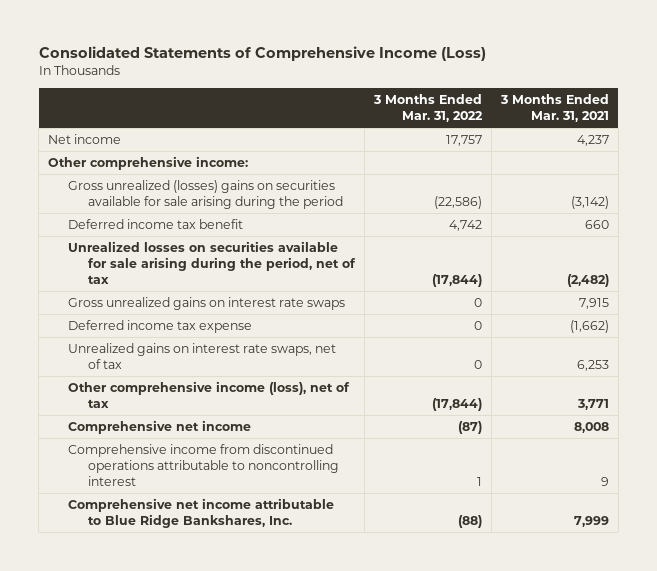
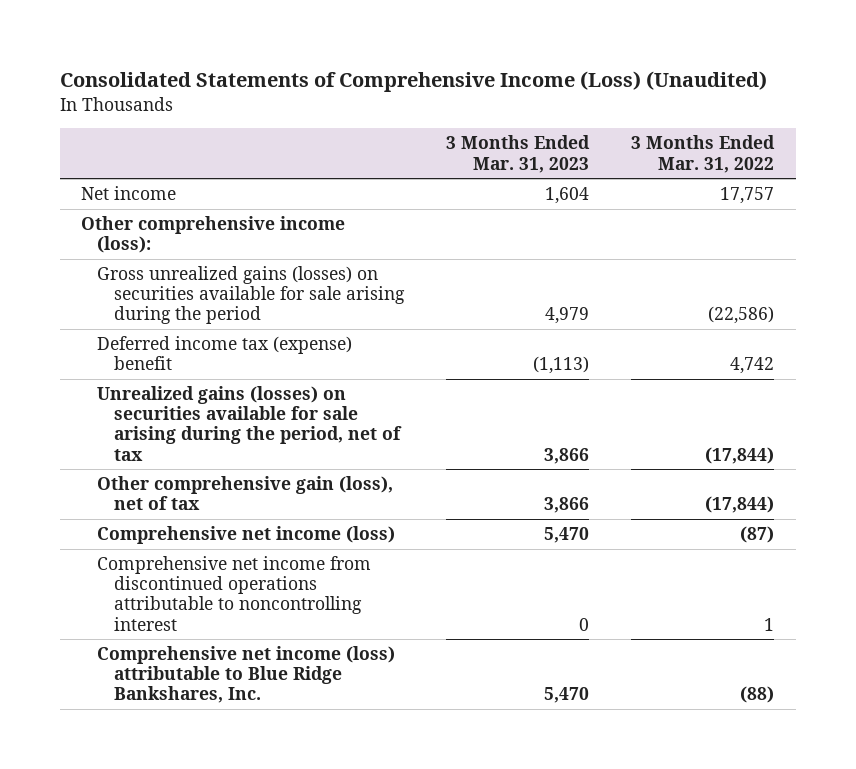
- Consolidated Statements of Comprehensive Income (Loss)
+ Consolidated Statements of Comprehensive Income (Loss) (Unaudited)
- | 3 Months Ended Mar. 31, 2022 | 3 Months Ended Mar. 31, 2021
+ | 3 Months Ended Mar. 31, 2023 | 3 Months Ended Mar. 31, 2022
- Other comprehensive income:
- Gross unrealized (losses) gains on securities available for sale arising during the period | (22,586) | (3,142)
- Deferred income tax benefit | 4,742 | 660
- Unrealized losses on securities available for sale arising during the period, net of tax | (17,844) | (2,482)
- Gross unrealized gains on interest rate swaps | 0 | 7,915
- Deferred income tax expense | 0 | (1,662)
- Unrealized gains on interest rate swaps, net of tax | 0 | 6,253
- Other comprehensive income (loss), net of tax | (17,844) | 3,771
- Comprehensive net income | (87) | 8,008
- Comprehensive income from discontinued operations attributable to noncontrolling interest | 1 | 9
- Comprehensive net income attributable to Blue Ridge Bankshares, Inc. | (88) | 7,999
+ Other comprehensive income (loss):
+ Gross unrealized gains (losses) on securities available for sale arising during the period | 4,979 | (22,586)
+ Deferred income tax (expense) benefit | (1,113) | 4,742
+ Unrealized gains (losses) on securities available for sale arising during the period, net of tax | 3,866 | (17,844)
+ Other comprehensive gain (loss), net of tax | 3,866 | (17,844)
+ Comprehensive net income (loss) | 5,470 | (87)
+ Comprehensive net income from discontinued operations attributable to noncontrolling interest | 0 | 1
+ Comprehensive net income (loss) attributable to Blue Ridge Bankshares, Inc. | 5,470 | (88)

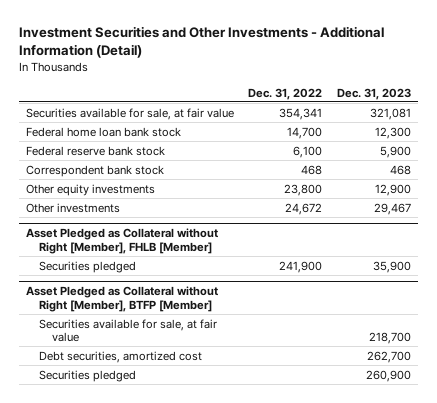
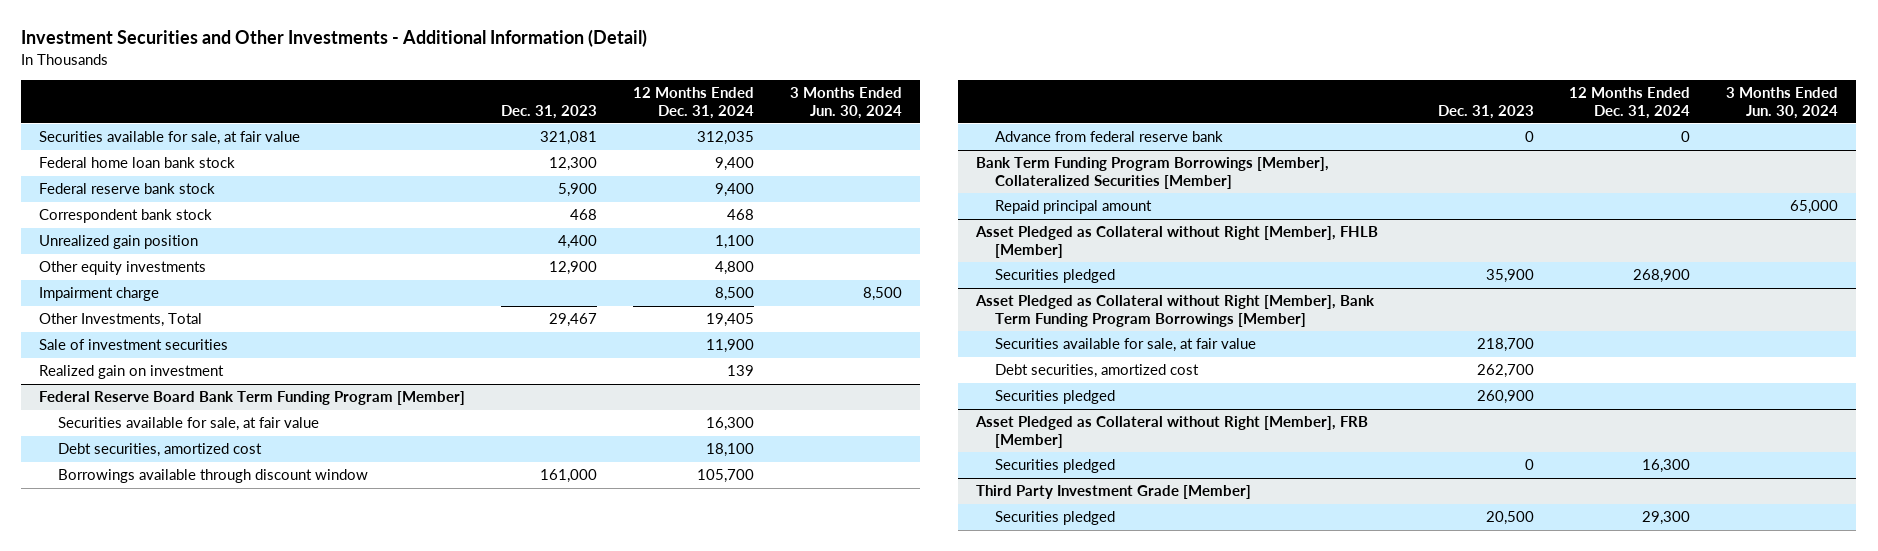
- | Dec. 31, 2022 | Dec. 31, 2023
+ | Dec. 31, 2023 | 12 Months Ended Dec. 31, 2024 | 3 Months Ended Jun. 30, 2024
+ Unrealized gain position | 4,400 | 1,100 |
- Other investments | 24,672 | 29,467
+ Impairment charge | | 8,500 | 8,500
+ Other Investments, Total | 29,467 | 19,405 |
+ Sale of investment securities | | 11,900 |
+ Realized gain on investment | | 139 |
+ Federal Reserve Board Bank Term Funding Program [Member]
+ Securities available for sale, at fair value | | 16,300 |
+ Debt securities, amortized cost | | 18,100 |
+ Borrowings available through discount window | 161,000 | 105,700 |
+ Advance from federal reserve bank | 0 | 0 |
+ Bank Term Funding Program Borrowings [Member], Collateralized Securities [Member]
+ Repaid principal amount | | | 65,000
- Asset Pledged as Collateral without Right [Member], BTFP [Member]
+ Asset Pledged as Collateral without Right [Member], Bank Term Funding Program Borrowings [Member]
+ Asset Pledged as Collateral without Right [Member], FRB [Member]
+ Securities pledged | 0 | 16,300 |
+ Third Party Investment Grade [Member]
+ Securities pledged | 20,500 | 29,300 |

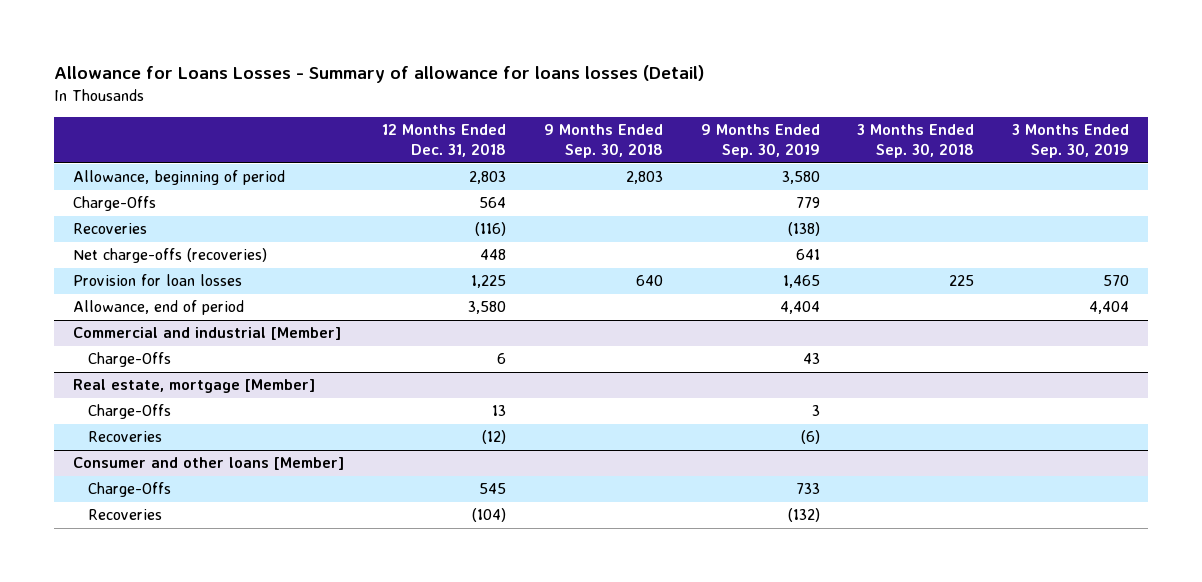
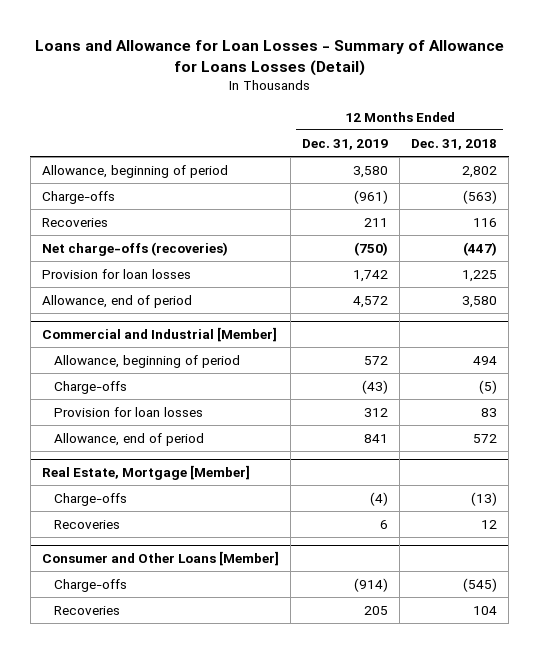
- Allowance for Loans Losses - Summary of allowance for loans losses (Detail)
+ Loans and Allowance for Loan Losses - Summary of Allowance for Loans Losses (Detail)
- | 12 Months Ended Dec. 31, 2018 | 9 Months Ended Sep. 30, 2018 | 9 Months Ended Sep. 30, 2019 | 3 Months Ended Sep. 30, 2018 | 3 Months Ended Sep. 30, 2019
+ | 12 Months Ended Dec. 31, 2019 | 12 Months Ended Dec. 31, 2018
- Allowance, beginning of period | 2,803 | 2,803 | 3,580 | |
- Charge-Offs | 564 | | 779 | |
- Recoveries | (116) | | (138) | |
- Net charge-offs (recoveries) | 448 | | 641 | |
+ Allowance, beginning of period | 3,580 | 2,802
+ Charge-offs | (961) | (563)
+ Recoveries | 211 | 116
+ Net charge-offs (recoveries) | (750) | (447)
- Commercial and industrial [Member]
- Charge-Offs | 6 | | 43 | |
- Real estate, mortgage [Member]
- Charge-Offs | 13 | | 3 | |
- Recoveries | (12) | | (6) | |
- Consumer and other loans [Member]
- Charge-Offs | 545 | | 733 | |
- Recoveries | (104) | | (132) | |
+ Commercial and Industrial [Member]
+ Allowance, beginning of period | 572 | 494
+ Charge-offs | (43) | (5)
+ Provision for loan losses | 312 | 83
+ Allowance, end of period | 841 | 572
+ Real Estate, Mortgage [Member]
+ Charge-offs | (4) | (13)
+ Recoveries | 6 | 12
+ Consumer and Other Loans [Member]
+ Charge-offs | (914) | (545)
+ Recoveries | 205 | 104

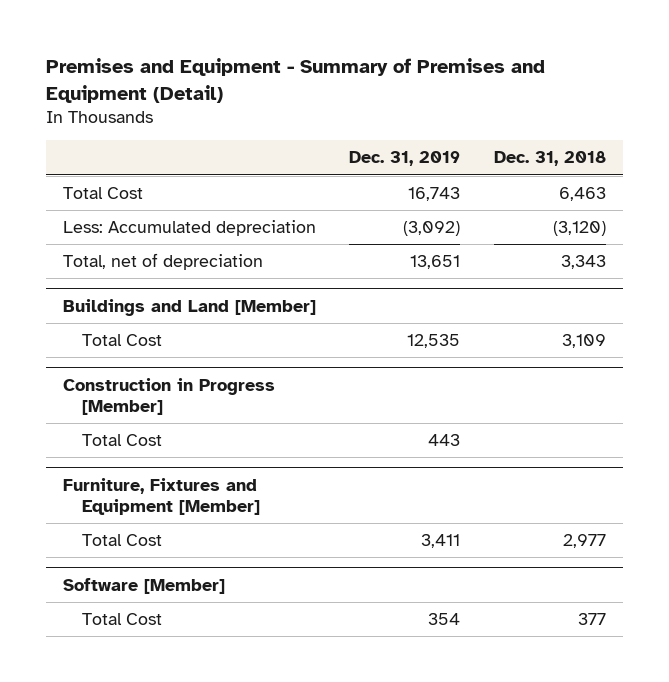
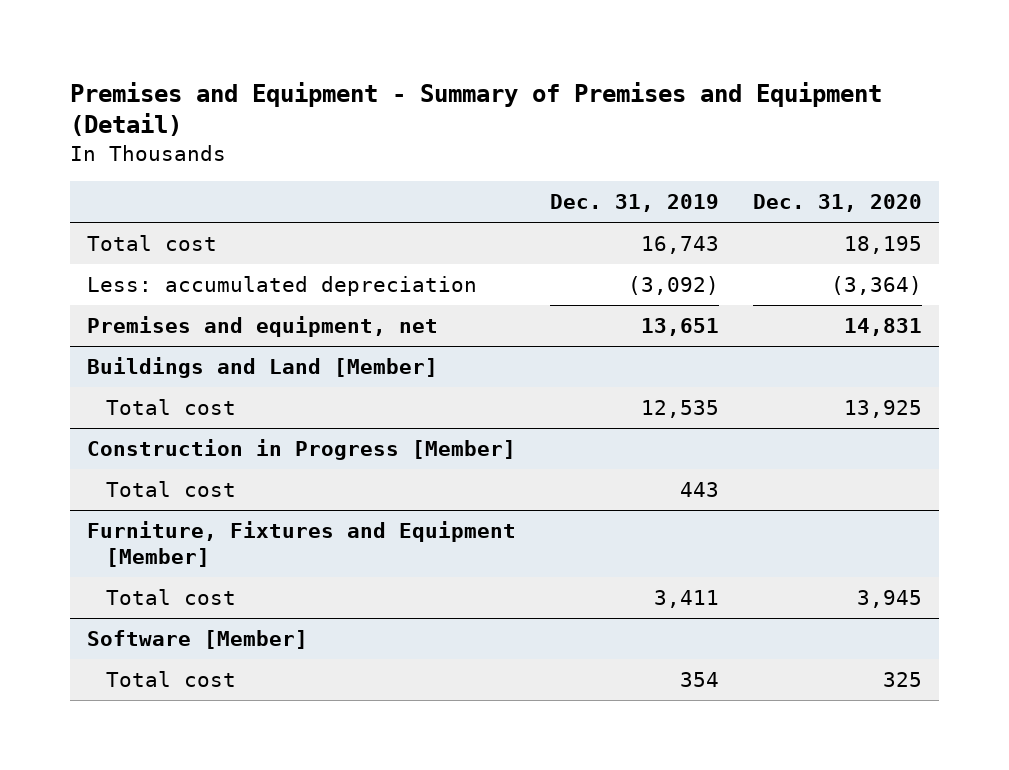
- | Dec. 31, 2019 | Dec. 31, 2018
+ | Dec. 31, 2019 | Dec. 31, 2020
- Total Cost | 16,743 | 6,463
- Less: Accumulated depreciation | (3,092) | (3,120)
- Total, net of depreciation | 13,651 | 3,343
+ Total cost | 16,743 | 18,195
+ Less: accumulated depreciation | (3,092) | (3,364)
+ Premises and equipment, net | 13,651 | 14,831
@ Buildings and Land [Member]
- Total Cost | 12,535 | 3,109
+ Total cost | 12,535 | 13,925
@ Construction in Progress [Member]
- Total Cost | 443 |
+ Total cost | 443 |
@ Furniture, Fixtures and Equipment [Member]
- Total Cost | 3,411 | 2,977
+ Total cost | 3,411 | 3,945
@ Software [Member]
- Total Cost | 354 | 377
+ Total cost | 354 | 325

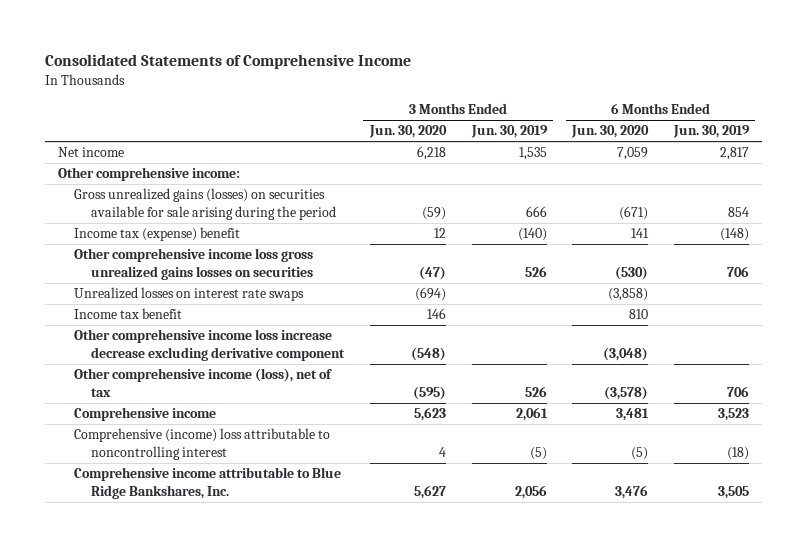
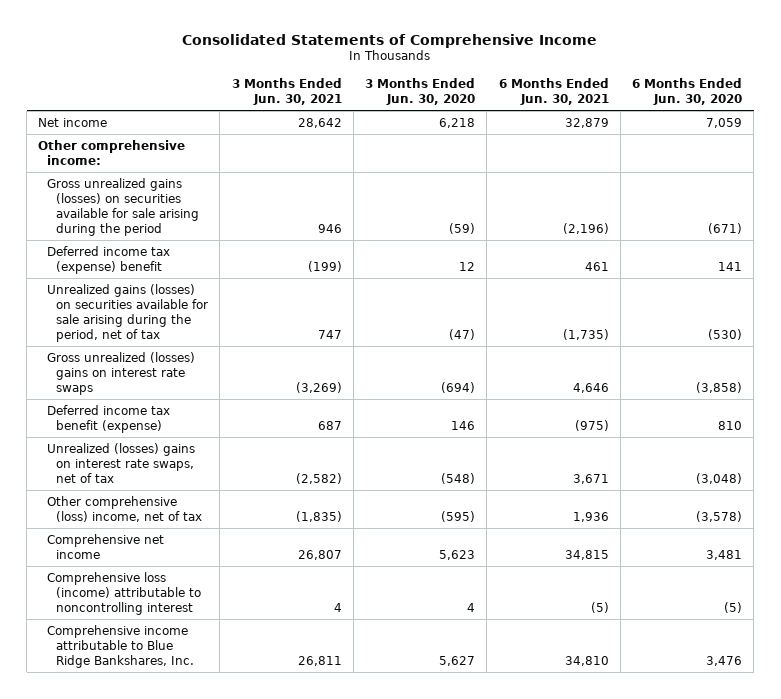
- | 3 Months Ended Jun. 30, 2020 | 3 Months Ended Jun. 30, 2019 | 6 Months Ended Jun. 30, 2020 | 6 Months Ended Jun. 30, 2019
+ | 3 Months Ended Jun. 30, 2021 | 3 Months Ended Jun. 30, 2020 | 6 Months Ended Jun. 30, 2021 | 6 Months Ended Jun. 30, 2020
- Income tax (expense) benefit | 12 | (140) | 141 | (148)
- Other comprehensive income loss gross unrealized gains losses on securities | (47) | 526 | (530) | 706
- Unrealized losses on interest rate swaps | (694) | | (3,858) |
- Income tax benefit | 146 | | 810 |
- Other comprehensive income loss increase decrease excluding derivative component | (548) | | (3,048) |
- Other comprehensive income (loss), net of tax | (595) | 526 | (3,578) | 706
- Comprehensive income | 5,623 | 2,061 | 3,481 | 3,523
- Comprehensive (income) loss attributable to noncontrolling interest | 4 | (5) | (5) | (18)
+ Deferred income tax (expense) benefit | (199) | 12 | 461 | 141
+ Unrealized gains (losses) on securities available for sale arising during the period, net of tax | 747 | (47) | (1,735) | (530)
+ Gross unrealized (losses) gains on interest rate swaps | (3,269) | (694) | 4,646 | (3,858)
+ Deferred income tax benefit (expense) | 687 | 146 | (975) | 810
+ Unrealized (losses) gains on interest rate swaps, net of tax | (2,582) | (548) | 3,671 | (3,048)
+ Other comprehensive (loss) income, net of tax | (1,835) | (595) | 1,936 | (3,578)
+ Comprehensive net income | 26,807 | 5,623 | 34,815 | 3,481
+ Comprehensive loss (income) attributable to noncontrolling interest | 4 | 4 | (5) | (5)

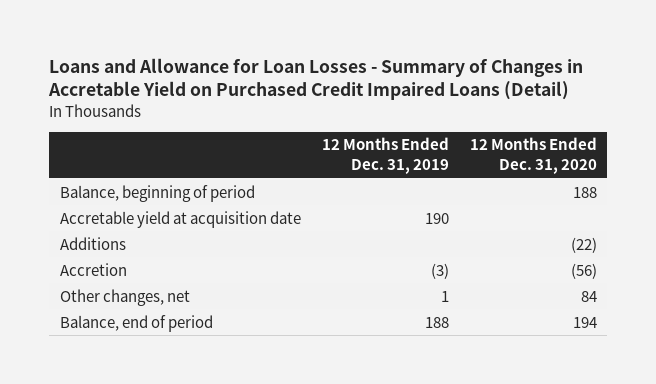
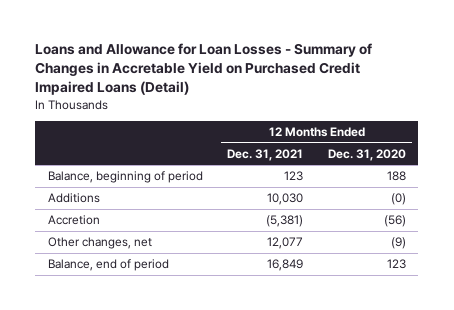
- | 12 Months Ended Dec. 31, 2019 | 12 Months Ended Dec. 31, 2020
+ | 12 Months Ended Dec. 31, 2021 | 12 Months Ended Dec. 31, 2020
- Accretable yield at acquisition date | 190 |
- Additions | | (22)
+ Additions | 10,030 | (0)
- Other changes, net | 1 | 84
- Balance, end of period | 188 | 194
+ Other changes, net | 12,077 | (9)
+ Balance, end of period | 16,849 | 123

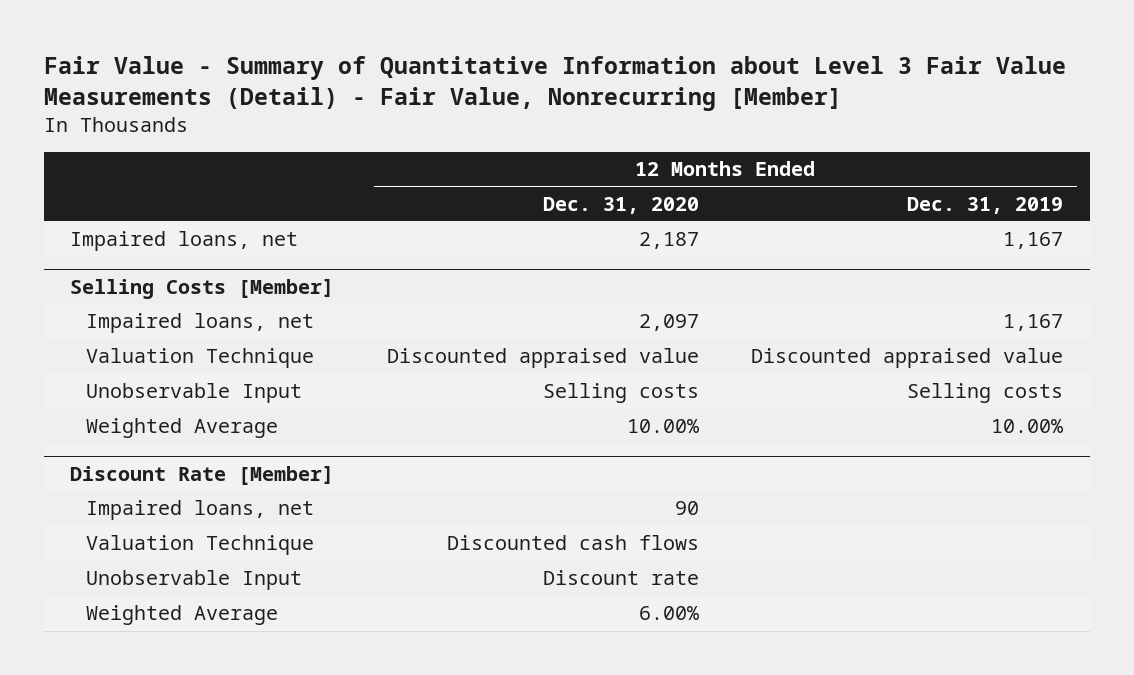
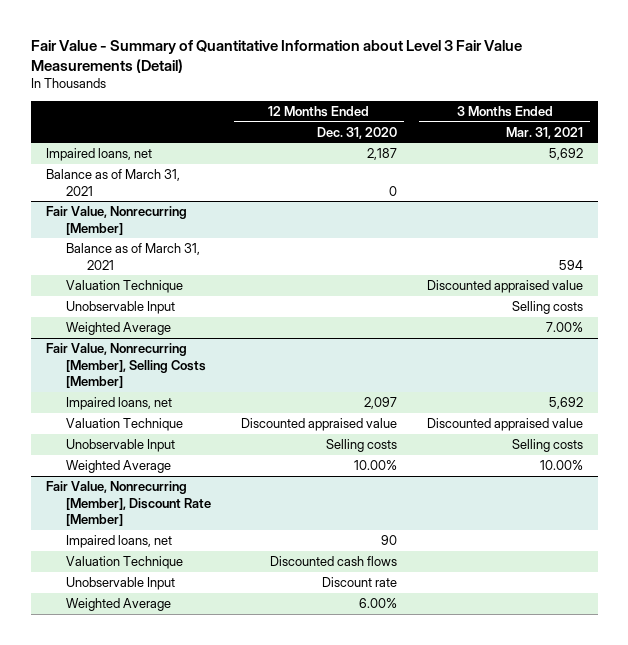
- Fair Value - Summary of Quantitative Information about Level 3 Fair Value Measurements (Detail) - Fair Value, Nonrecurring [Member]
+ Fair Value - Summary of Quantitative Information about Level 3 Fair Value Measurements (Detail)
- | 12 Months Ended Dec. 31, 2020 | 12 Months Ended Dec. 31, 2019
+ | 12 Months Ended Dec. 31, 2020 | 3 Months Ended Mar. 31, 2021
- Selling Costs [Member]
+ Balance as of March 31, 2021 | 0 |
+ Fair Value, Nonrecurring [Member]
+ Balance as of March 31, 2021 | | 594
+ Valuation Technique | | Discounted appraised value
+ Unobservable Input | | Selling costs
+ Weighted Average | | 7.00%
+ Fair Value, Nonrecurring [Member], Selling Costs [Member]
- Discount Rate [Member]
+ Fair Value, Nonrecurring [Member], Discount Rate [Member]

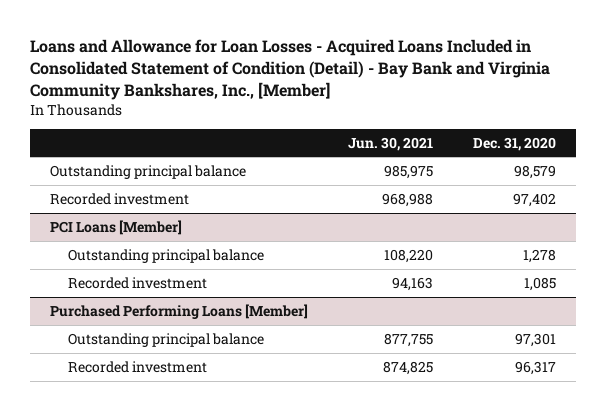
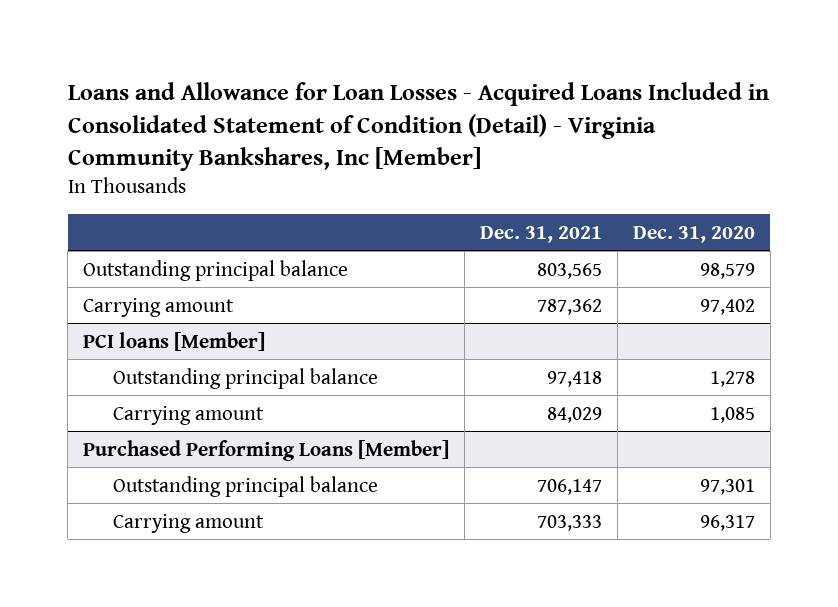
- Loans and Allowance for Loan Losses - Acquired Loans Included in Consolidated Statement of Condition (Detail) - Bay Bank and Virginia Community Bankshares, Inc., [Member]
+ Loans and Allowance for Loan Losses - Acquired Loans Included in Consolidated Statement of Condition (Detail) - Virginia Community Bankshares, Inc [Member]
- | Jun. 30, 2021 | Dec. 31, 2020
+ | Dec. 31, 2021 | Dec. 31, 2020
- Recorded investment | 968,988 | 97,402
- PCI Loans [Member]
+ Carrying amount | 787,362 | 97,402
+ PCI loans [Member]
- Recorded investment | 94,163 | 1,085
+ Carrying amount | 84,029 | 1,085
@ Purchased Performing Loans [Member]
- Recorded investment | 874,825 | 96,317
+ Carrying amount | 703,333 | 96,317

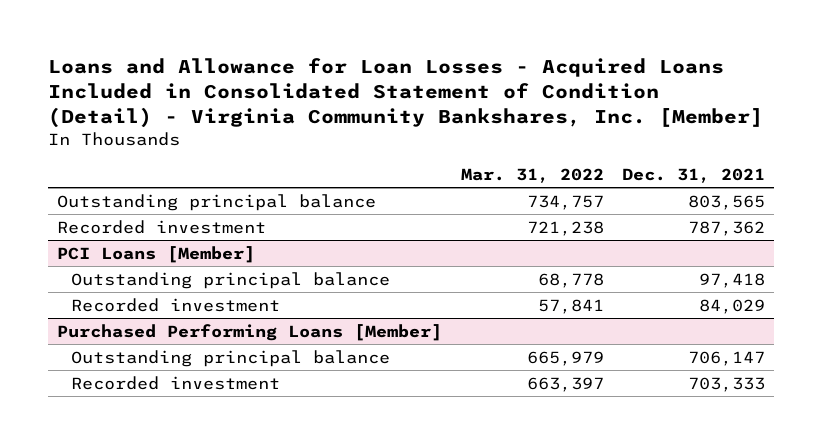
- Loans and Allowance for Loan Losses - Acquired Loans Included in Consolidated Statement of Condition (Detail) - Virginia Community Bankshares, Inc [Member]
+ Loans and Allowance for Loan Losses - Acquired Loans Included in Consolidated Statement of Condition (Detail) - Virginia Community Bankshares, Inc. [Member]
- | Dec. 31, 2021 | Dec. 31, 2020
+ | Mar. 31, 2022 | Dec. 31, 2021
- Carrying amount | 787,362 | 97,402
- PCI loans [Member]
+ Recorded investment | 721,238 | 787,362
+ PCI Loans [Member]
- Carrying amount | 84,029 | 1,085
+ Recorded investment | 57,841 | 84,029
@ Purchased Performing Loans [Member]
- Carrying amount | 703,333 | 96,317
+ Recorded investment | 663,397 | 703,333

